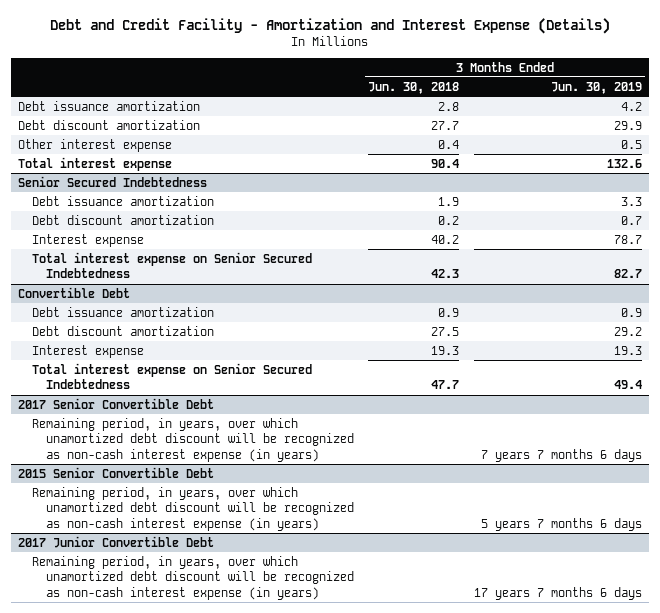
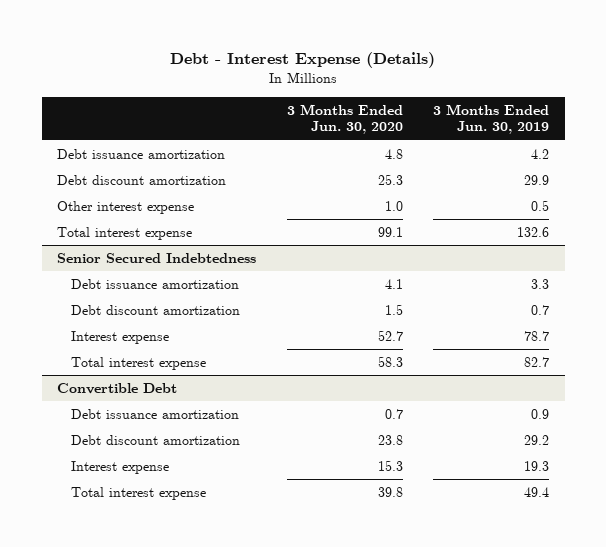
- Debt and Credit Facility - Amortization and Interest Expense (Details)
+ Debt - Interest Expense (Details)
- | 3 Months Ended Jun. 30, 2018 | 3 Months Ended Jun. 30, 2019
+ | 3 Months Ended Jun. 30, 2020 | 3 Months Ended Jun. 30, 2019
@ Senior Secured Indebtedness
- Total interest expense on Senior Secured Indebtedness | 42.3 | 82.7
+ Total interest expense | 58.3 | 82.7
@ Convertible Debt
- Total interest expense on Senior Secured Indebtedness | 47.7 | 49.4
- 2017 Senior Convertible Debt
- Remaining period, in years, over which unamortized debt discount will be recognized as non-cash interest expense (in years) | | 7 years 7 months 6 days
- 2015 Senior Convertible Debt
- Remaining period, in years, over which unamortized debt discount will be recognized as non-cash interest expense (in years) | | 5 years 7 months 6 days
- 2017 Junior Convertible Debt
- Remaining period, in years, over which unamortized debt discount will be recognized as non-cash interest expense (in years) | | 17 years 7 months 6 days
@ Convertible Debt
+ Total interest expense | 39.8 | 49.4

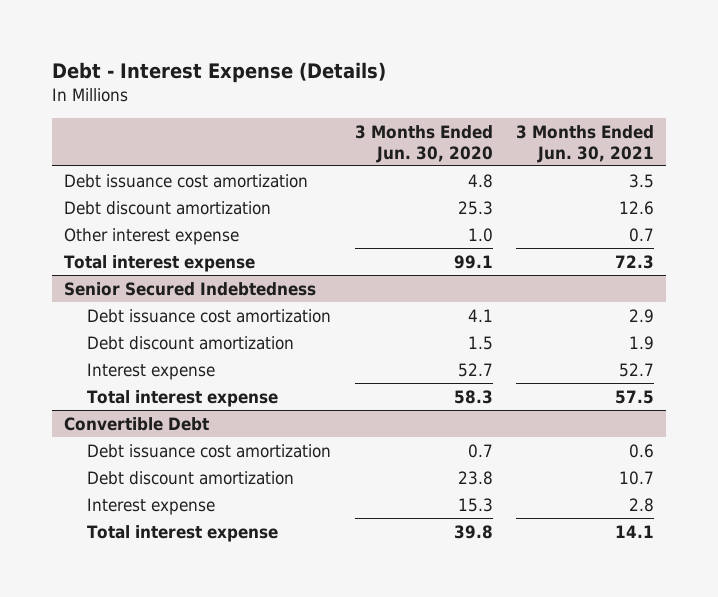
- | 3 Months Ended Jun. 30, 2020 | 3 Months Ended Jun. 30, 2019
+ | 3 Months Ended Jun. 30, 2020 | 3 Months Ended Jun. 30, 2021
- Debt issuance amortization | 4.8 | 4.2
+ Debt issuance cost amortization | 4.8 | 3.5
@ Senior Secured Indebtedness
- Debt issuance amortization | 4.1 | 3.3
+ Debt issuance cost amortization | 4.1 | 2.9
@ Convertible Debt
- Debt issuance amortization | 0.7 | 0.9
+ Debt issuance cost amortization | 0.7 | 0.6

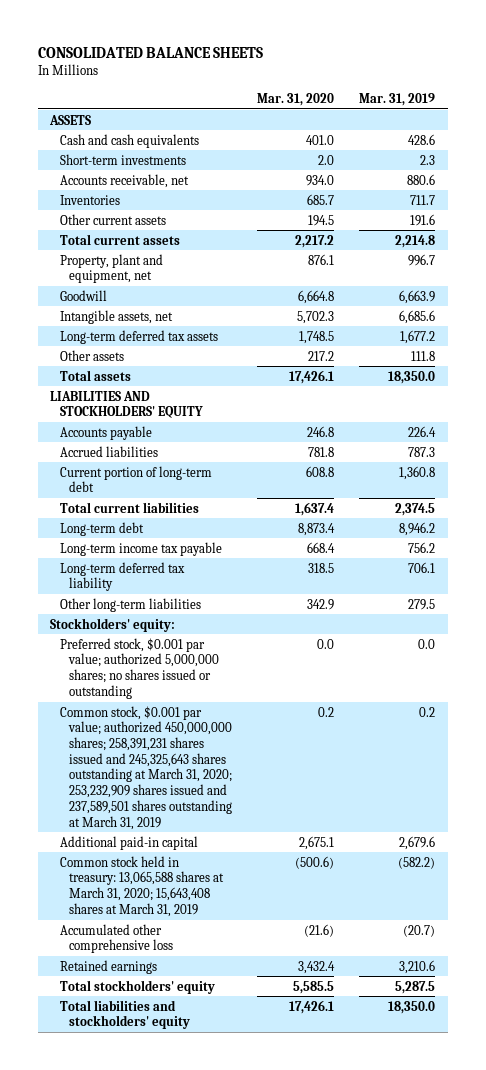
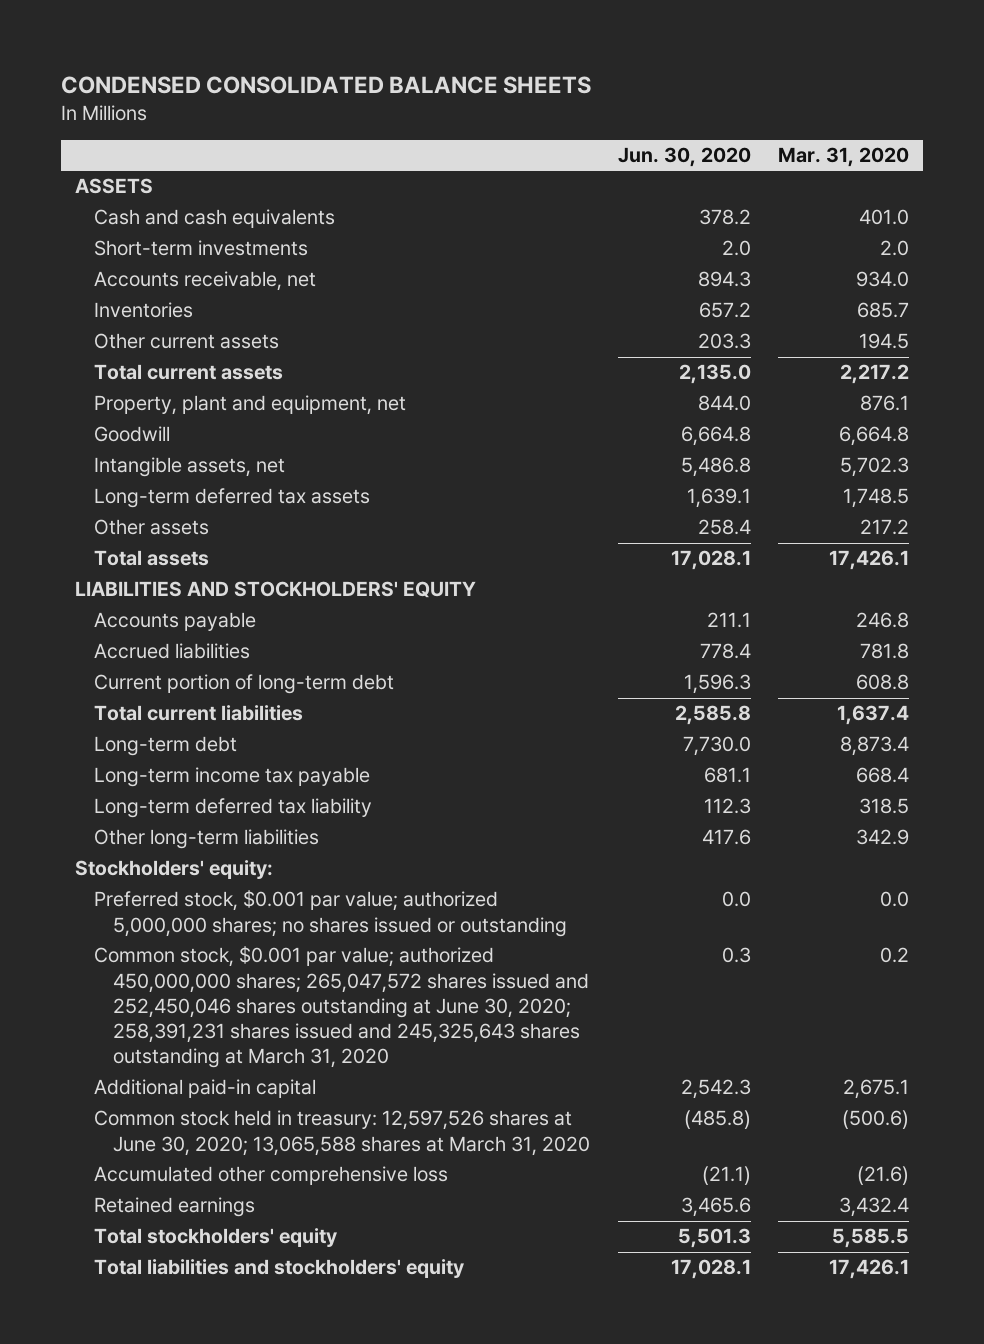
- CONSOLIDATED BALANCE SHEETS
+ CONDENSED CONSOLIDATED BALANCE SHEETS
- | Mar. 31, 2020 | Mar. 31, 2019
+ | Jun. 30, 2020 | Mar. 31, 2020
- Common stock, $0.001 par value; authorized 450,000,000 shares; 258,391,231 shares issued and 245,325,643 shares outstanding at March 31, 2020; 253,232,909 shares issued and 237,589,501 shares outstanding at March 31, 2019 | 0.2 | 0.2
+ Common stock, $0.001 par value; authorized 450,000,000 shares; 265,047,572 shares issued and 252,450,046 shares outstanding at June 30, 2020; 258,391,231 shares issued and 245,325,643 shares outstanding at March 31, 2020 | 0.3 | 0.2
- Common stock held in treasury: 13,065,588 shares at March 31, 2020; 15,643,408 shares at March 31, 2019 | (500.6) | (582.2)
+ Common stock held in treasury: 12,597,526 shares at June 30, 2020; 13,065,588 shares at March 31, 2020 | (485.8) | (500.6)

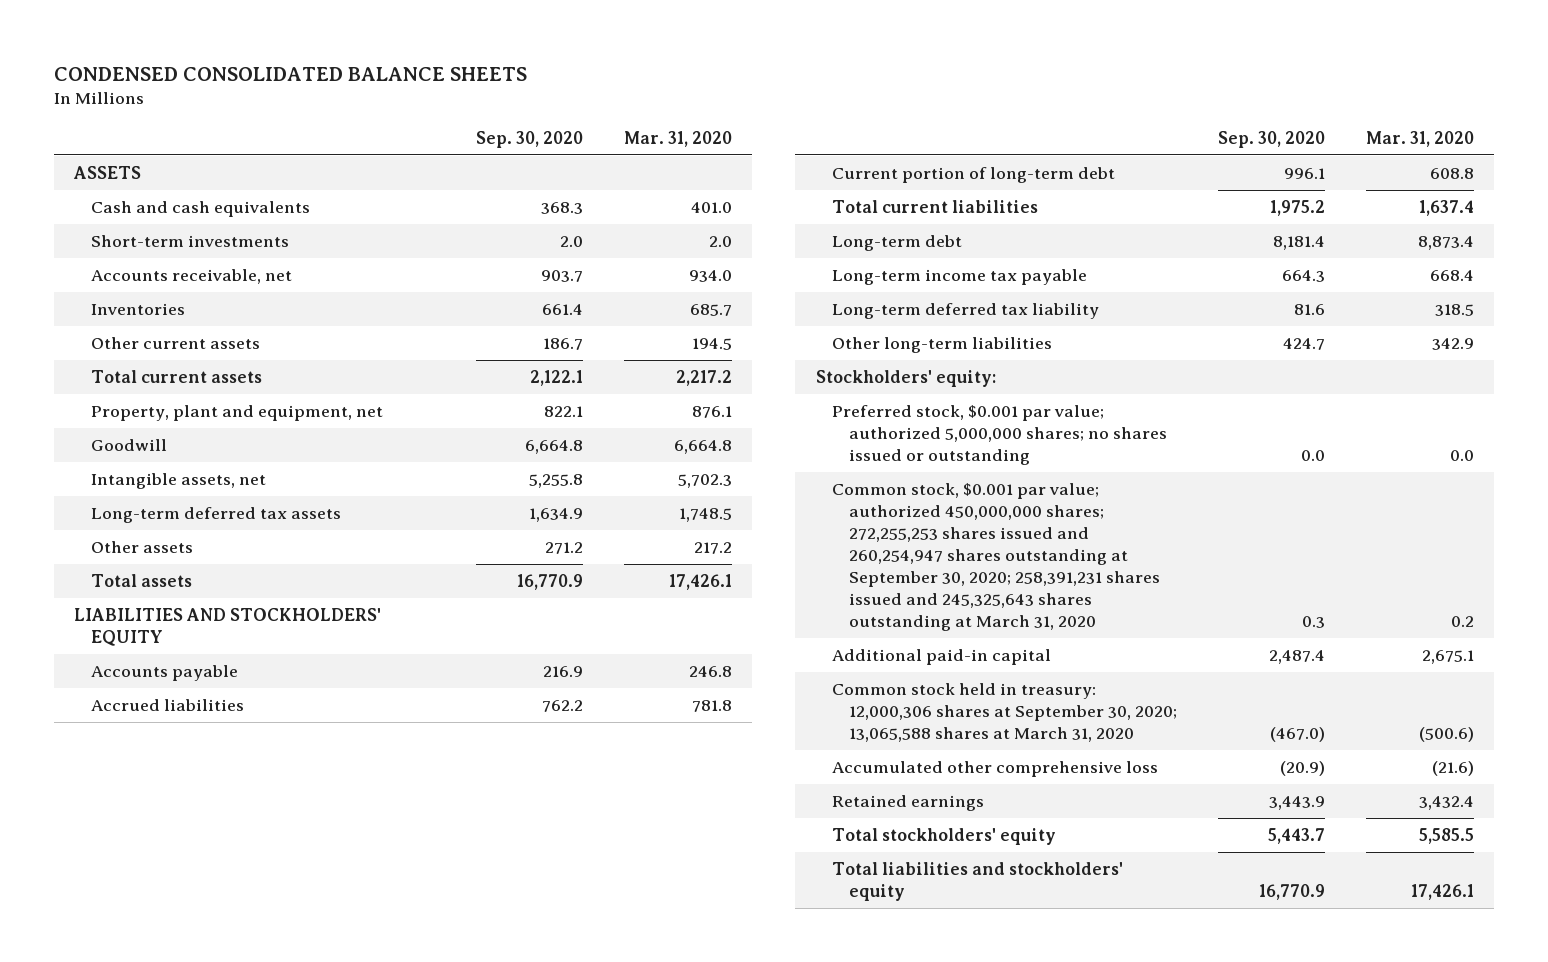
- | Jun. 30, 2020 | Mar. 31, 2020
+ | Sep. 30, 2020 | Mar. 31, 2020
- Common stock, $0.001 par value; authorized 450,000,000 shares; 265,047,572 shares issued and 252,450,046 shares outstanding at June 30, 2020; 258,391,231 shares issued and 245,325,643 shares outstanding at March 31, 2020 | 0.3 | 0.2
+ Common stock, $0.001 par value; authorized 450,000,000 shares; 272,255,253 shares issued and 260,254,947 shares outstanding at September 30, 2020; 258,391,231 shares issued and 245,325,643 shares outstanding at March 31, 2020 | 0.3 | 0.2
- Common stock held in treasury: 12,597,526 shares at June 30, 2020; 13,065,588 shares at March 31, 2020 | (485.8) | (500.6)
+ Common stock held in treasury: 12,000,306 shares at September 30, 2020; 13,065,588 shares at March 31, 2020 | (467.0) | (500.6)

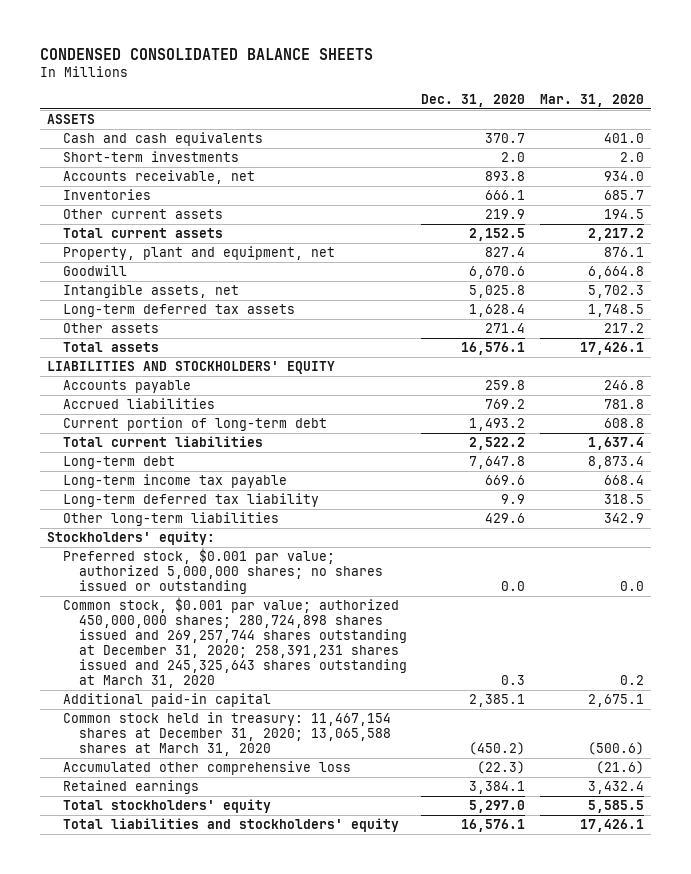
- | Sep. 30, 2020 | Mar. 31, 2020
+ | Dec. 31, 2020 | Mar. 31, 2020
- Common stock, $0.001 par value; authorized 450,000,000 shares; 272,255,253 shares issued and 260,254,947 shares outstanding at September 30, 2020; 258,391,231 shares issued and 245,325,643 shares outstanding at March 31, 2020 | 0.3 | 0.2
+ Common stock, $0.001 par value; authorized 450,000,000 shares; 280,724,898 shares issued and 269,257,744 shares outstanding at December 31, 2020; 258,391,231 shares issued and 245,325,643 shares outstanding at March 31, 2020 | 0.3 | 0.2
- Common stock held in treasury: 12,000,306 shares at September 30, 2020; 13,065,588 shares at March 31, 2020 | (467.0) | (500.6)
+ Common stock held in treasury: 11,467,154 shares at December 31, 2020; 13,065,588 shares at March 31, 2020 | (450.2) | (500.6)

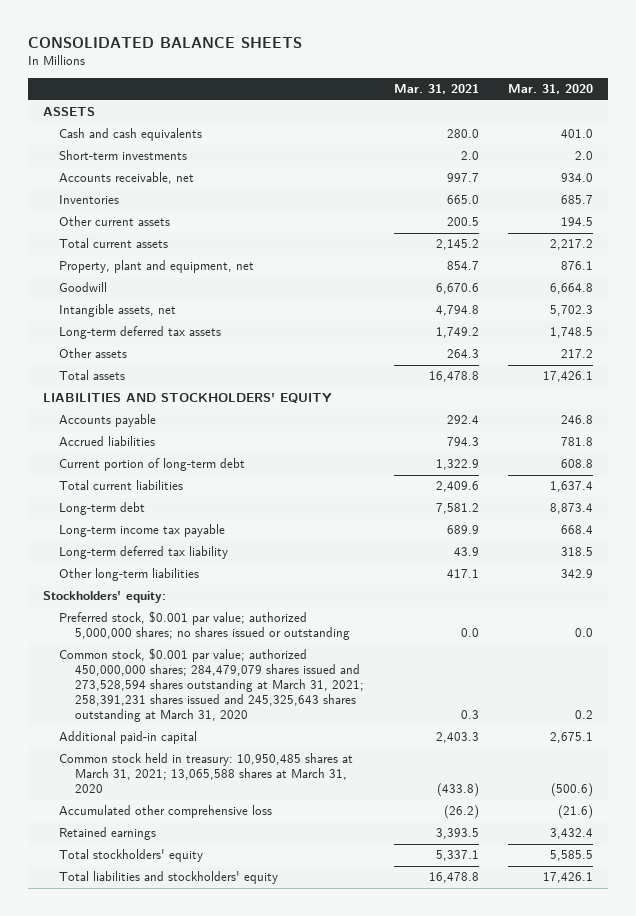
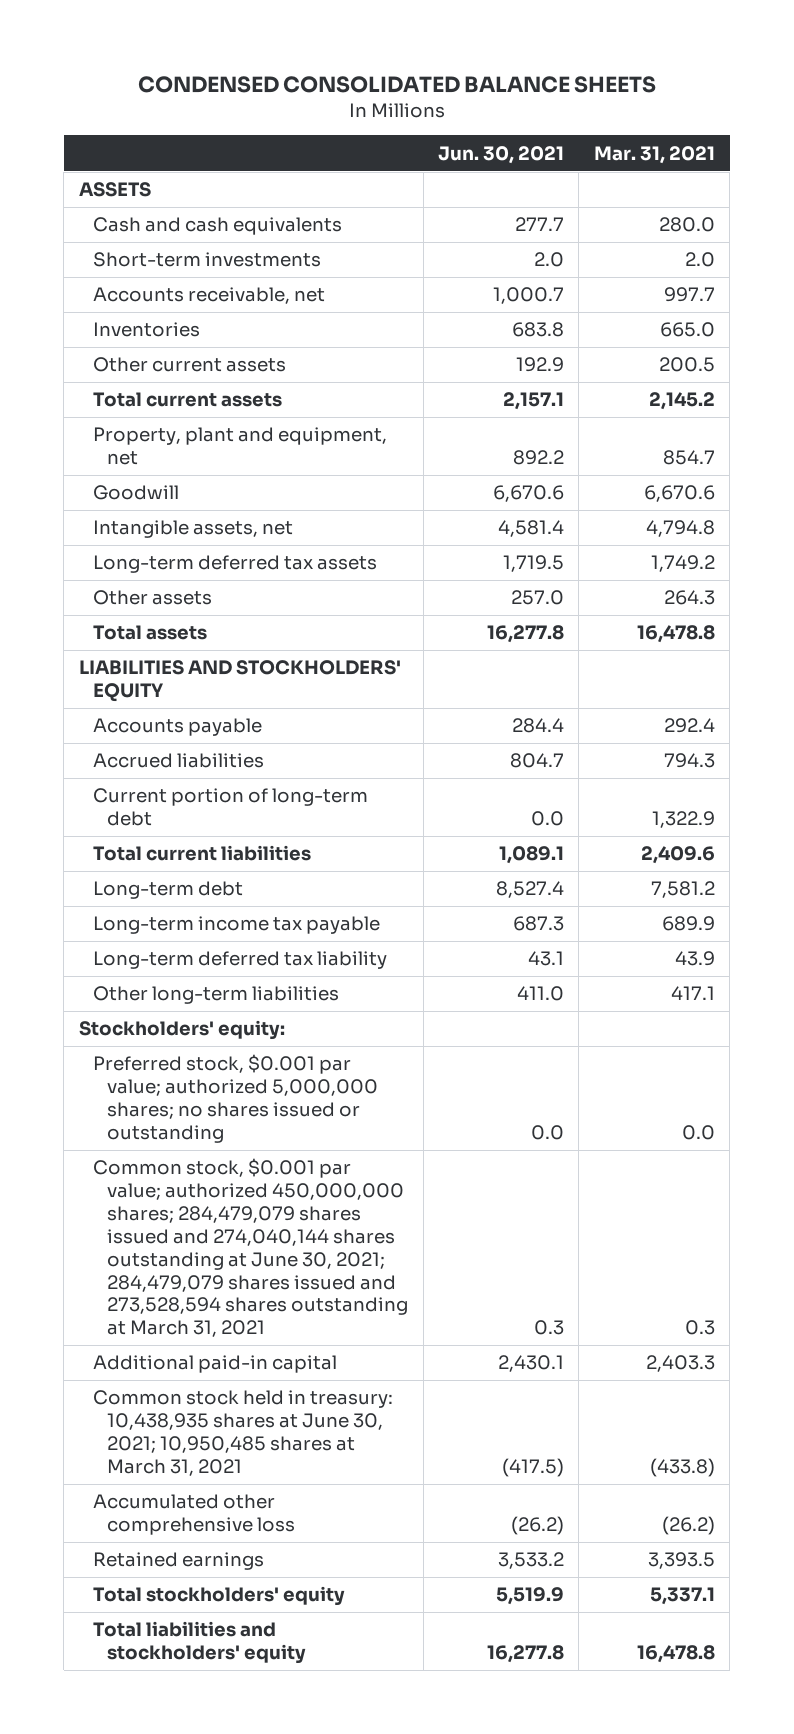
- CONSOLIDATED BALANCE SHEETS
+ CONDENSED CONSOLIDATED BALANCE SHEETS
- | Mar. 31, 2021 | Mar. 31, 2020
+ | Jun. 30, 2021 | Mar. 31, 2021
- Common stock, $0.001 par value; authorized 450,000,000 shares; 284,479,079 shares issued and 273,528,594 shares outstanding at March 31, 2021; 258,391,231 shares issued and 245,325,643 shares outstanding at March 31, 2020 | 0.3 | 0.2
+ Common stock, $0.001 par value; authorized 450,000,000 shares; 284,479,079 shares issued and 274,040,144 shares outstanding at June 30, 2021; 284,479,079 shares issued and 273,528,594 shares outstanding at March 31, 2021 | 0.3 | 0.3
- Common stock held in treasury: 10,950,485 shares at March 31, 2021; 13,065,588 shares at March 31, 2020 | (433.8) | (500.6)
+ Common stock held in treasury: 10,438,935 shares at June 30, 2021; 10,950,485 shares at March 31, 2021 | (417.5) | (433.8)

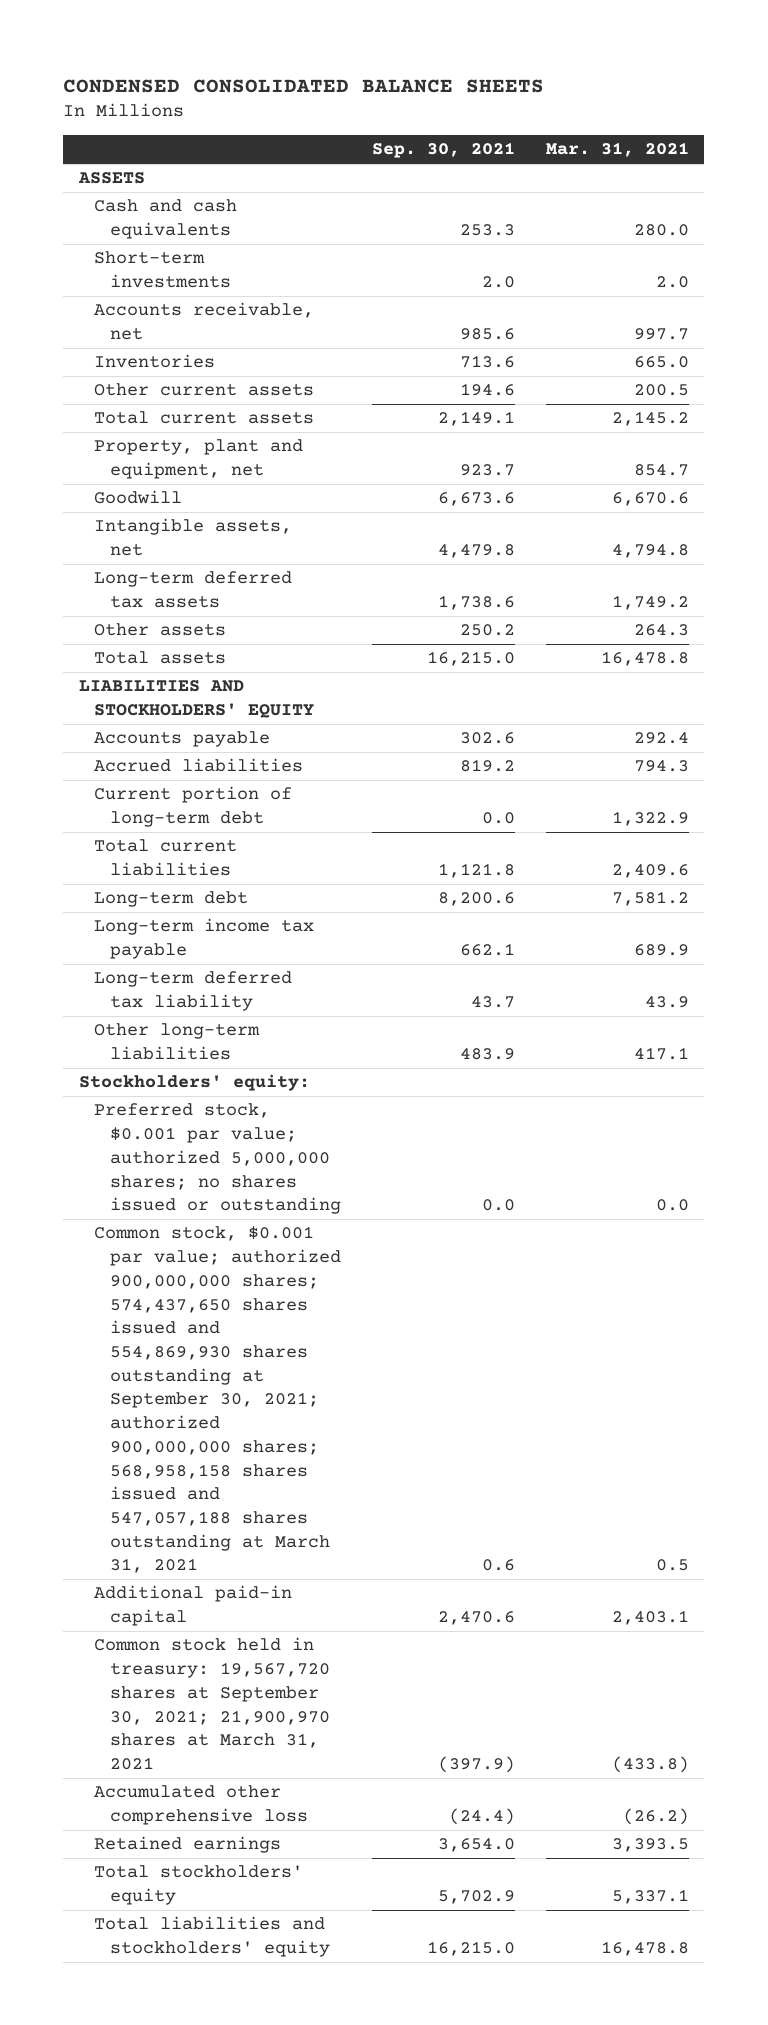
- | Jun. 30, 2021 | Mar. 31, 2021
+ | Sep. 30, 2021 | Mar. 31, 2021
- Common stock, $0.001 par value; authorized 450,000,000 shares; 284,479,079 shares issued and 274,040,144 shares outstanding at June 30, 2021; 284,479,079 shares issued and 273,528,594 shares outstanding at March 31, 2021 | 0.3 | 0.3
- Additional paid-in capital | 2,430.1 | 2,403.3
- Common stock held in treasury: 10,438,935 shares at June 30, 2021; 10,950,485 shares at March 31, 2021 | (417.5) | (433.8)
+ Common stock, $0.001 par value; authorized 900,000,000 shares; 574,437,650 shares issued and 554,869,930 shares outstanding at September 30, 2021; authorized 900,000,000 shares; 568,958,158 shares issued and 547,057,188 shares outstanding at March 31, 2021 | 0.6 | 0.5
+ Additional paid-in capital | 2,470.6 | 2,403.1
+ Common stock held in treasury: 19,567,720 shares at September 30, 2021; 21,900,970 shares at March 31, 2021 | (397.9) | (433.8)

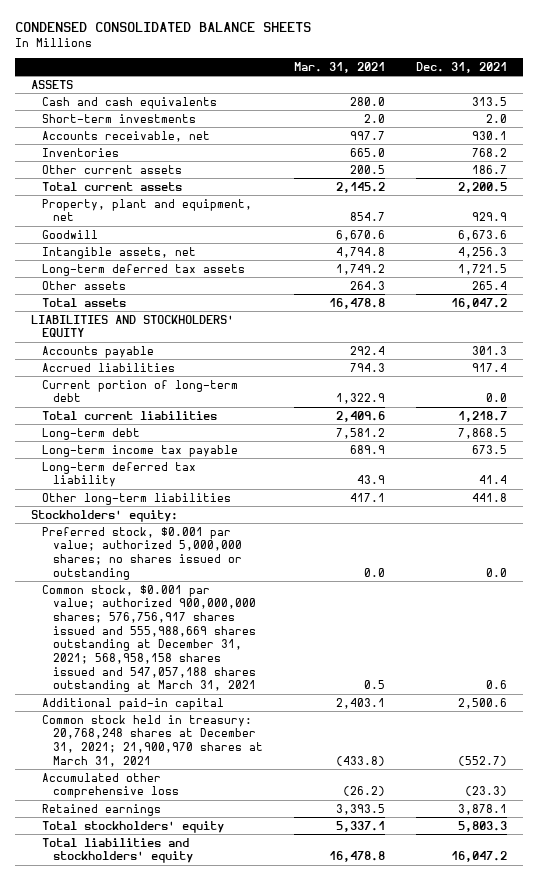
- | Sep. 30, 2021 | Mar. 31, 2021
+ | Mar. 31, 2021 | Dec. 31, 2021
- Common stock, $0.001 par value; authorized 900,000,000 shares; 574,437,650 shares issued and 554,869,930 shares outstanding at September 30, 2021; authorized 900,000,000 shares; 568,958,158 shares issued and 547,057,188 shares outstanding at March 31, 2021 | 0.6 | 0.5
+ Common stock, $0.001 par value; authorized 900,000,000 shares; 576,756,917 shares issued and 555,988,669 shares outstanding at December 31, 2021; 568,958,158 shares issued and 547,057,188 shares outstanding at March 31, 2021 | 0.5 | 0.6
- Common stock held in treasury: 19,567,720 shares at September 30, 2021; 21,900,970 shares at March 31, 2021 | (397.9) | (433.8)
+ Common stock held in treasury: 20,768,248 shares at December 31, 2021; 21,900,970 shares at March 31, 2021 | (433.8) | (552.7)

